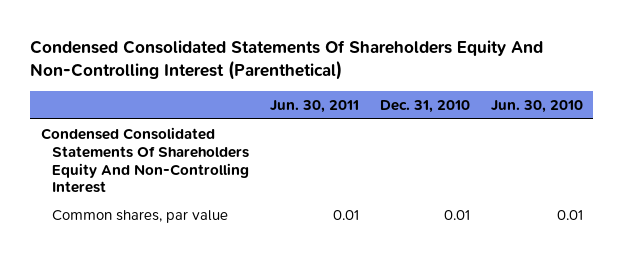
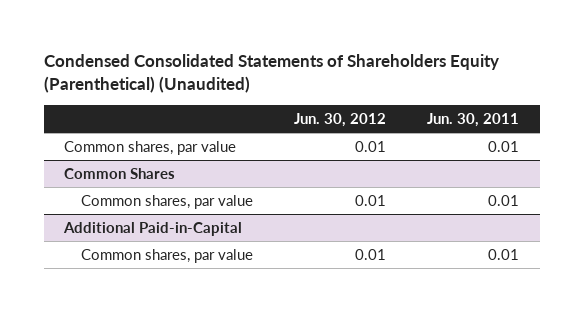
- Condensed Consolidated Statements Of Shareholders Equity And Non-Controlling Interest (Parenthetical)
+ Condensed Consolidated Statements of Shareholders Equity (Parenthetical) (Unaudited)
- | Jun. 30, 2011 | Dec. 31, 2010 | Jun. 30, 2010
+ | Jun. 30, 2012 | Jun. 30, 2011
- Condensed Consolidated Statements Of Shareholders Equity And Non-Controlling Interest
+ Common Shares
+ Common shares, par value | 0.01 | 0.01
+ Additional Paid-in-Capital
+ Common shares, par value | 0.01 | 0.01

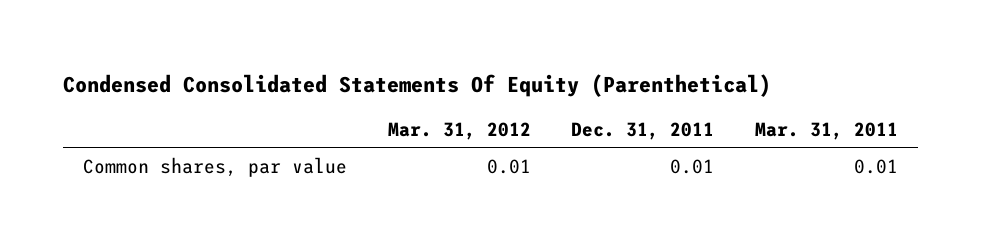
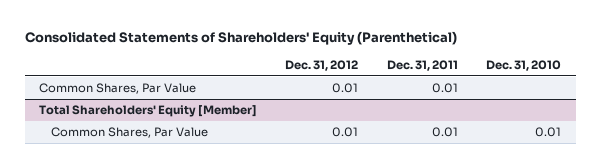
- Condensed Consolidated Statements Of Equity (Parenthetical)
+ Consolidated Statements of Shareholders' Equity (Parenthetical)
- | Mar. 31, 2012 | Dec. 31, 2011 | Mar. 31, 2011
+ | Dec. 31, 2012 | Dec. 31, 2011 | Dec. 31, 2010
- Common shares, par value | 0.01 | 0.01 | 0.01
+ Common Shares, Par Value | 0.01 | 0.01 |
+ Total Shareholders' Equity [Member]
+ Common Shares, Par Value | 0.01 | 0.01 | 0.01

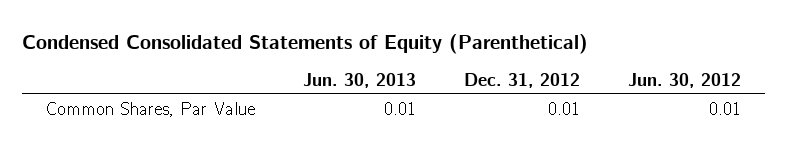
- Consolidated Statements of Shareholders' Equity (Parenthetical)
+ Condensed Consolidated Statements of Equity (Parenthetical)
- | Dec. 31, 2012 | Dec. 31, 2011 | Dec. 31, 2010
+ | Jun. 30, 2013 | Dec. 31, 2012 | Jun. 30, 2012
- Total Shareholders' Equity [Member]
- Common Shares, Par Value | 0.01 | 0.01 | 0.01

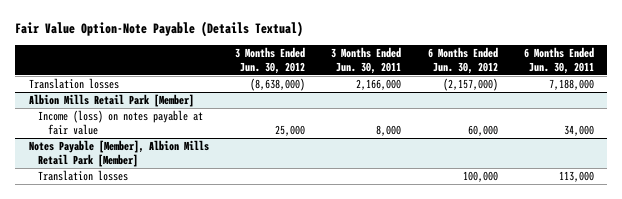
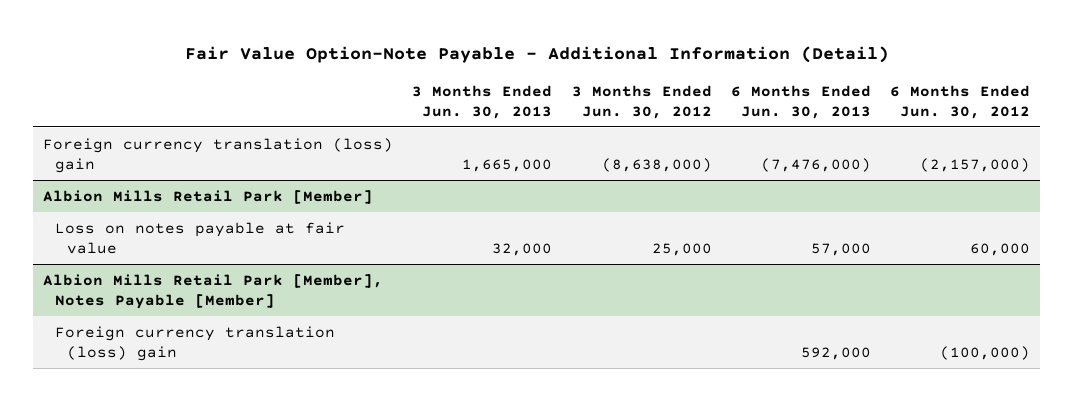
- Fair Value Option-Note Payable (Details Textual)
+ Fair Value Option-Note Payable - Additional Information (Detail)
- | 3 Months Ended Jun. 30, 2012 | 3 Months Ended Jun. 30, 2011 | 6 Months Ended Jun. 30, 2012 | 6 Months Ended Jun. 30, 2011
+ | 3 Months Ended Jun. 30, 2013 | 3 Months Ended Jun. 30, 2012 | 6 Months Ended Jun. 30, 2013 | 6 Months Ended Jun. 30, 2012
- Translation losses | (8,638,000) | 2,166,000 | (2,157,000) | 7,188,000
+ Foreign currency translation (loss) gain | 1,665,000 | (8,638,000) | (7,476,000) | (2,157,000)
@ Albion Mills Retail Park [Member]
- Income (loss) on notes payable at fair value | 25,000 | 8,000 | 60,000 | 34,000
- Notes Payable [Member], Albion Mills Retail Park [Member]
- Translation losses | | | 100,000 | 113,000
@ Albion Mills Retail Park [Member]
+ Loss on notes payable at fair value | 32,000 | 25,000 | 57,000 | 60,000
+ Albion Mills Retail Park [Member], Notes Payable [Member]
+ Foreign currency translation (loss) gain | | | 592,000 | (100,000)

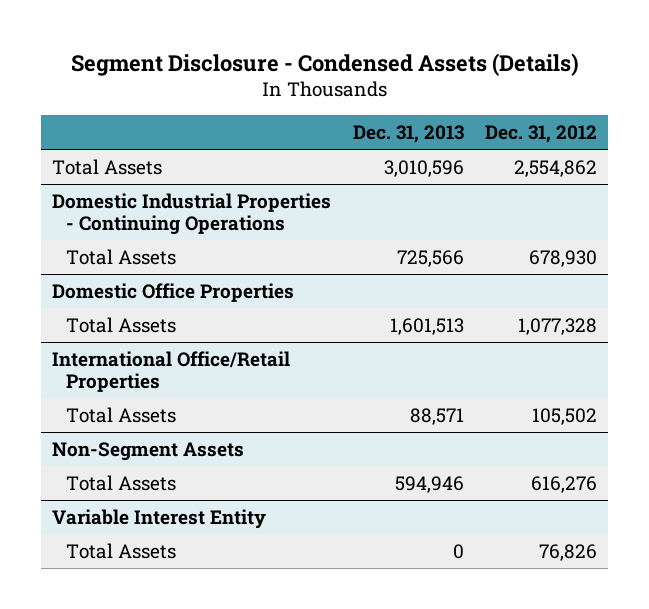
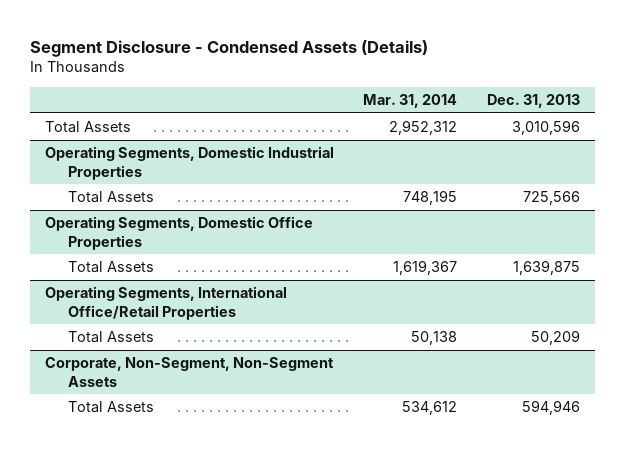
- | Dec. 31, 2013 | Dec. 31, 2012
+ | Mar. 31, 2014 | Dec. 31, 2013
- Domestic Industrial Properties - Continuing Operations
+ Operating Segments, Domestic Industrial Properties
- Domestic Office Properties
- Total Assets | 1,601,513 | 1,077,328
- International Office/Retail Properties
- Total Assets | 88,571 | 105,502
- Non-Segment Assets
+ Operating Segments, Domestic Office Properties
+ Total Assets | 1,619,367 | 1,639,875
+ Operating Segments, International Office/Retail Properties
+ Total Assets | 50,138 | 50,209
+ Corporate, Non-Segment, Non-Segment Assets
- Variable Interest Entity
- Total Assets | 0 | 76,826

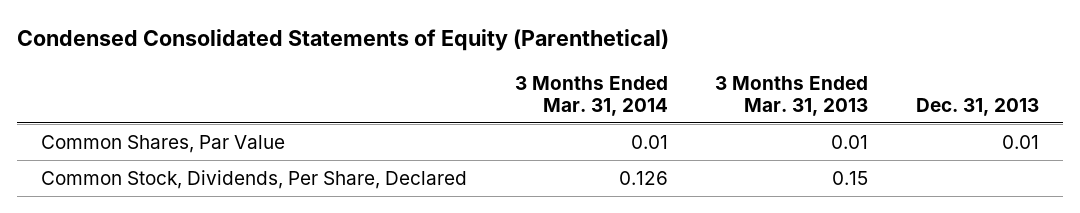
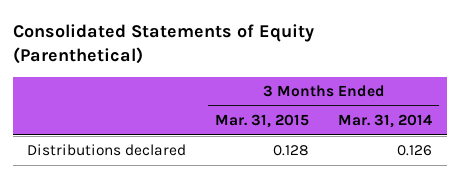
- Condensed Consolidated Statements of Equity (Parenthetical)
+ Consolidated Statements of Equity (Parenthetical)
- | 3 Months Ended Mar. 31, 2014 | 3 Months Ended Mar. 31, 2013 | Dec. 31, 2013
+ | 3 Months Ended Mar. 31, 2015 | 3 Months Ended Mar. 31, 2014
- Common Shares, Par Value | 0.01 | 0.01 | 0.01
- Common Stock, Dividends, Per Share, Declared | 0.126 | 0.15 |
+ Distributions declared | 0.128 | 0.126

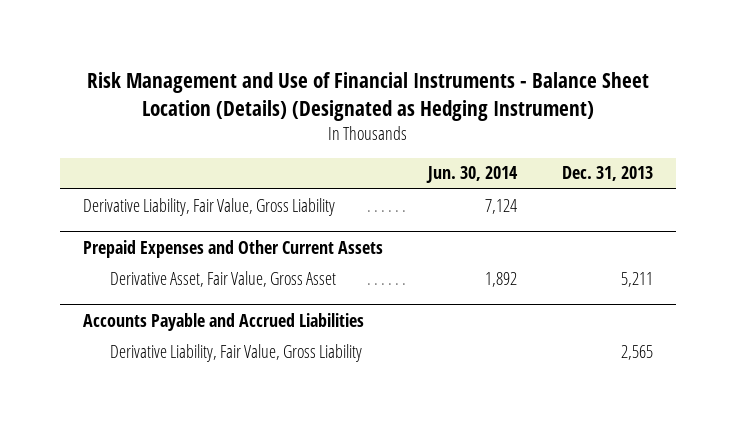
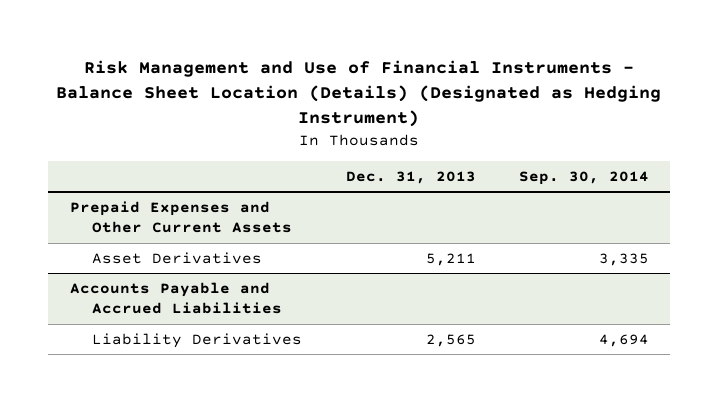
- | Jun. 30, 2014 | Dec. 31, 2013
+ | Dec. 31, 2013 | Sep. 30, 2014
- Derivative Liability, Fair Value, Gross Liability | 7,124 |
@ Prepaid Expenses and Other Current Assets
- Derivative Asset, Fair Value, Gross Asset | 1,892 | 5,211
+ Asset Derivatives | 5,211 | 3,335
@ Accounts Payable and Accrued Liabilities
- Derivative Liability, Fair Value, Gross Liability | | 2,565
+ Liability Derivatives | 2,565 | 4,694

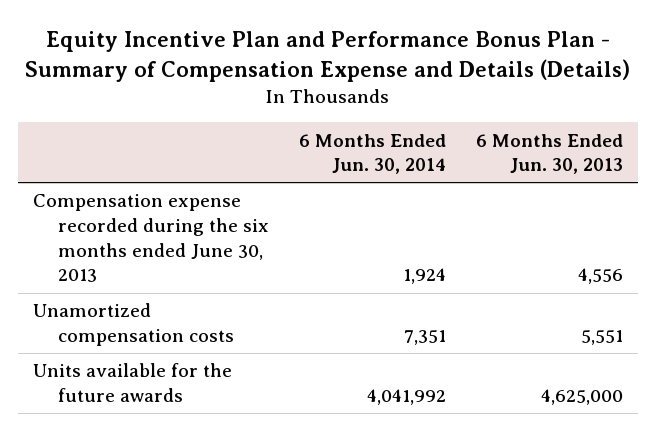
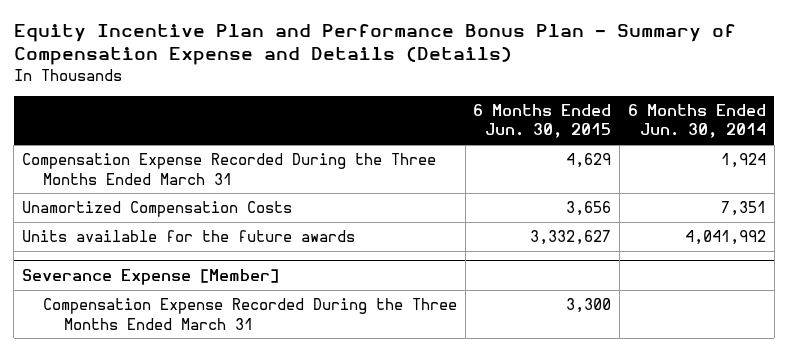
- | 6 Months Ended Jun. 30, 2014 | 6 Months Ended Jun. 30, 2013
+ | 6 Months Ended Jun. 30, 2015 | 6 Months Ended Jun. 30, 2014
- Compensation expense recorded during the six months ended June 30, 2013 | 1,924 | 4,556
- Unamortized compensation costs | 7,351 | 5,551
+ Compensation Expense Recorded During the Three Months Ended March 31 | 4,629 | 1,924
+ Unamortized Compensation Costs | 3,656 | 7,351
+ Severance Expense [Member]
+ Compensation Expense Recorded During the Three Months Ended March 31 | 3,300 |

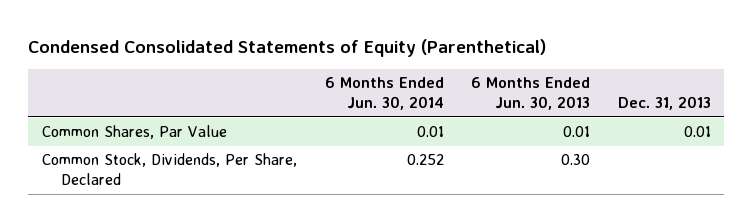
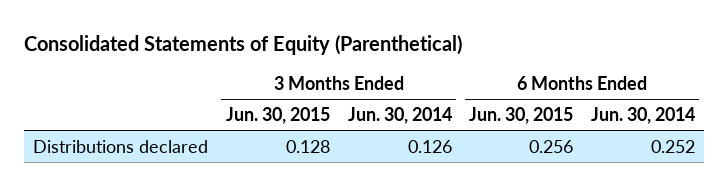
- Condensed Consolidated Statements of Equity (Parenthetical)
+ Consolidated Statements of Equity (Parenthetical)
- | 6 Months Ended Jun. 30, 2014 | 6 Months Ended Jun. 30, 2013 | Dec. 31, 2013
+ | 3 Months Ended Jun. 30, 2015 | 3 Months Ended Jun. 30, 2014 | 6 Months Ended Jun. 30, 2015 | 6 Months Ended Jun. 30, 2014
- Common Shares, Par Value | 0.01 | 0.01 | 0.01
- Common Stock, Dividends, Per Share, Declared | 0.252 | 0.30 |
+ Distributions declared | 0.128 | 0.126 | 0.256 | 0.252

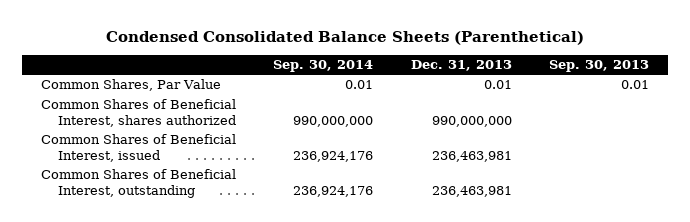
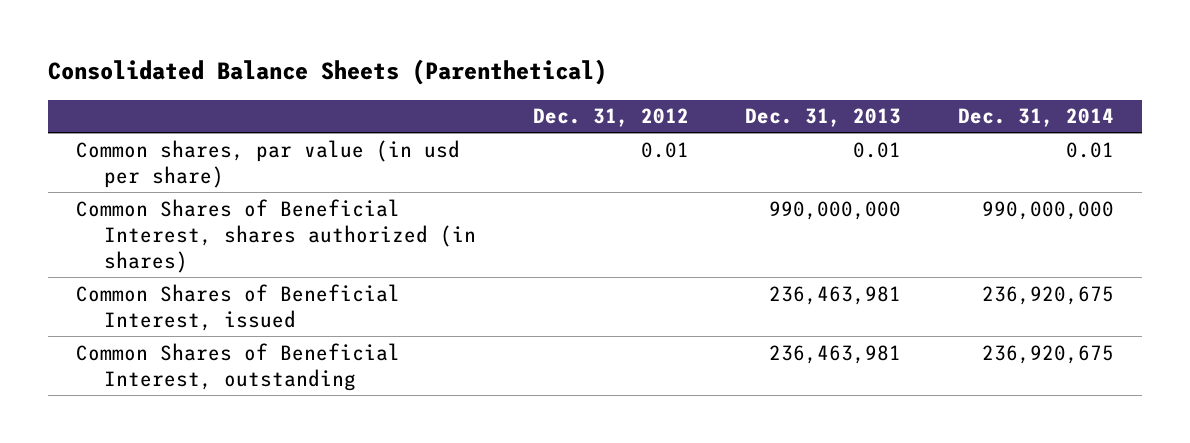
- Condensed Consolidated Balance Sheets (Parenthetical)
+ Consolidated Balance Sheets (Parenthetical)
- | Sep. 30, 2014 | Dec. 31, 2013 | Sep. 30, 2013
+ | Dec. 31, 2012 | Dec. 31, 2013 | Dec. 31, 2014
- Common Shares, Par Value | 0.01 | 0.01 | 0.01
- Common Shares of Beneficial Interest, shares authorized | 990,000,000 | 990,000,000 |
+ Common shares, par value (in usd per share) | 0.01 | 0.01 | 0.01
+ Common Shares of Beneficial Interest, shares authorized (in shares) | | 990,000,000 | 990,000,000

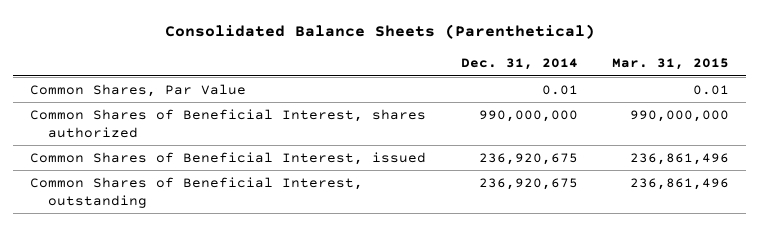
- | Dec. 31, 2012 | Dec. 31, 2013 | Dec. 31, 2014
+ | Dec. 31, 2014 | Mar. 31, 2015
- Common shares, par value (in usd per share) | 0.01 | 0.01 | 0.01
- Common Shares of Beneficial Interest, shares authorized (in shares) | | 990,000,000 | 990,000,000
+ Common Shares, Par Value | 0.01 | 0.01
+ Common Shares of Beneficial Interest, shares authorized | 990,000,000 | 990,000,000

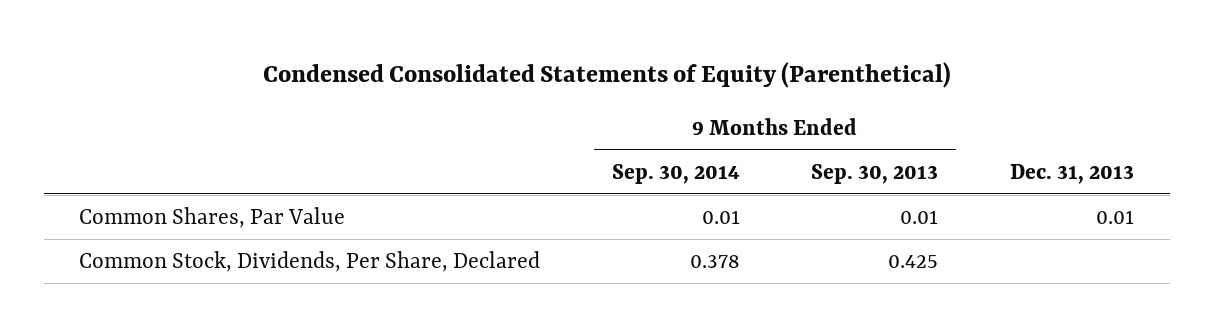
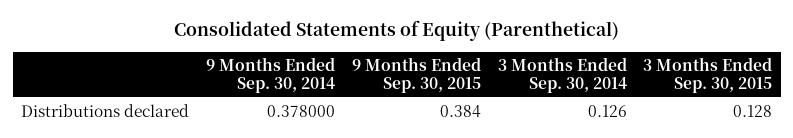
- Condensed Consolidated Statements of Equity (Parenthetical)
+ Consolidated Statements of Equity (Parenthetical)
- | 9 Months Ended Sep. 30, 2014 | 9 Months Ended Sep. 30, 2013 | Dec. 31, 2013
+ | 9 Months Ended Sep. 30, 2014 | 9 Months Ended Sep. 30, 2015 | 3 Months Ended Sep. 30, 2014 | 3 Months Ended Sep. 30, 2015
- Common Shares, Par Value | 0.01 | 0.01 | 0.01
- Common Stock, Dividends, Per Share, Declared | 0.378 | 0.425 |
+ Distributions declared | 0.378000 | 0.384 | 0.126 | 0.128

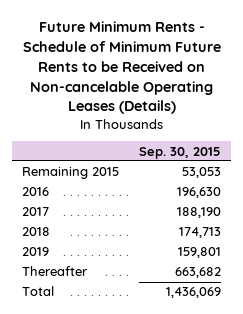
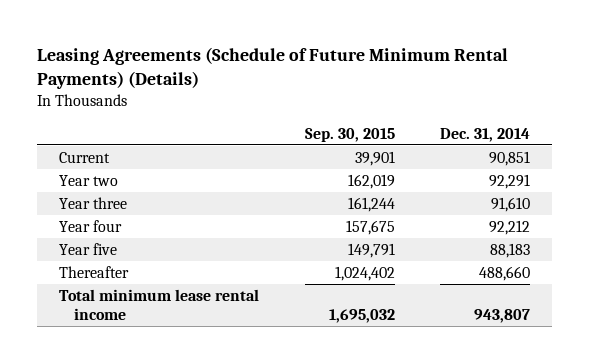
- Future Minimum Rents - Schedule of Minimum Future Rents to be Received on Non-cancelable Operating Leases (Details)
+ Leasing Agreements (Schedule of Future Minimum Rental Payments) (Details)
- | Sep. 30, 2015
+ | Sep. 30, 2015 | Dec. 31, 2014
- Remaining 2015 | 53,053
- 2016 | 196,630
- 2017 | 188,190
- 2018 | 174,713
- 2019 | 159,801
- Thereafter | 663,682
- Total | 1,436,069
+ Current | 39,901 | 90,851
+ Year two | 162,019 | 92,291
+ Year three | 161,244 | 91,610
+ Year four | 157,675 | 92,212
+ Year five | 149,791 | 88,183
+ Thereafter | 1,024,402 | 488,660
+ Total minimum lease rental income | 1,695,032 | 943,807

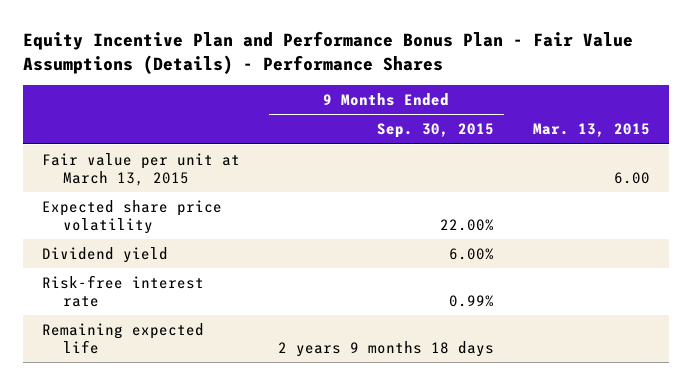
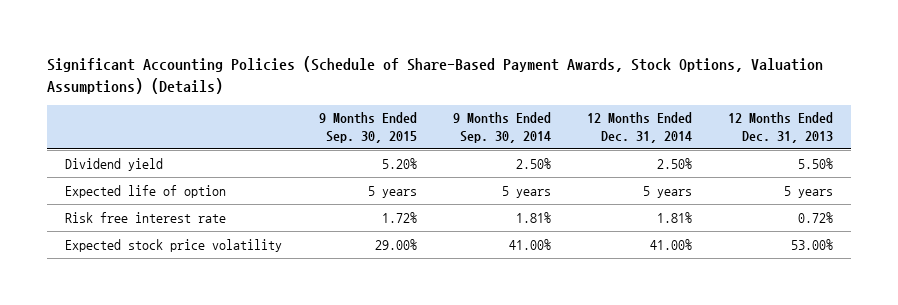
- Equity Incentive Plan and Performance Bonus Plan - Fair Value Assumptions (Details) - Performance Shares
+ Significant Accounting Policies (Schedule of Share-Based Payment Awards, Stock Options, Valuation Assumptions) (Details)
- | 9 Months Ended Sep. 30, 2015 | Mar. 13, 2015
+ | 9 Months Ended Sep. 30, 2015 | 9 Months Ended Sep. 30, 2014 | 12 Months Ended Dec. 31, 2014 | 12 Months Ended Dec. 31, 2013
- Fair value per unit at March 13, 2015 | | 6.00
- Expected share price volatility | 22.00% |
- Dividend yield | 6.00% |
- Risk-free interest rate | 0.99% |
- Remaining expected life | 2 years 9 months 18 days |
+ Dividend yield | 5.20% | 2.50% | 2.50% | 5.50%
+ Expected life of option | 5 years | 5 years | 5 years | 5 years
+ Risk free interest rate | 1.72% | 1.81% | 1.81% | 0.72%
+ Expected stock price volatility | 29.00% | 41.00% | 41.00% | 53.00%

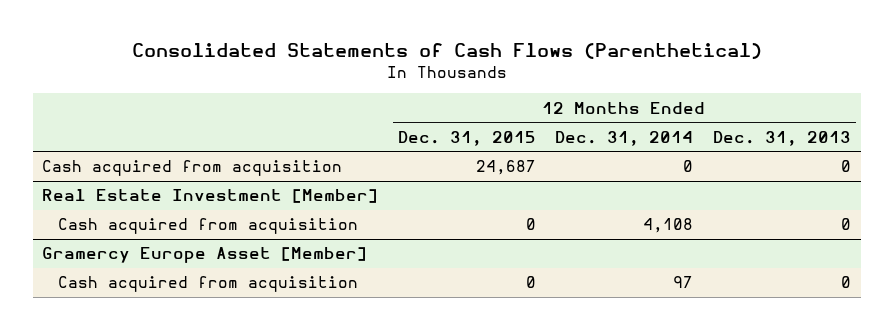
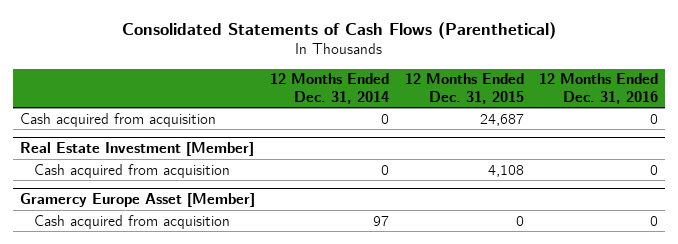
- | 12 Months Ended Dec. 31, 2015 | 12 Months Ended Dec. 31, 2014 | 12 Months Ended Dec. 31, 2013
+ | 12 Months Ended Dec. 31, 2014 | 12 Months Ended Dec. 31, 2015 | 12 Months Ended Dec. 31, 2016
@ Real Estate Investment [Member]
- Cash acquired from acquisition | 0 | 4,108 | 0
+ Cash acquired from acquisition | 0 | 4,108 | 0

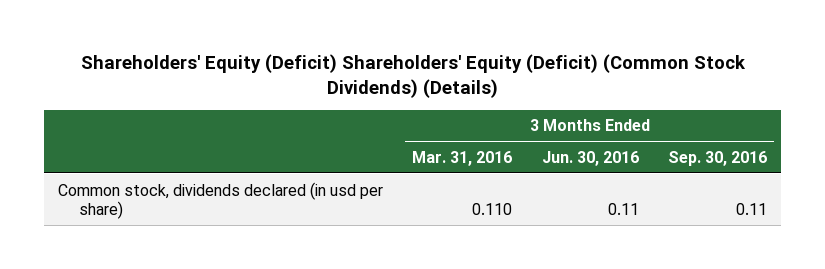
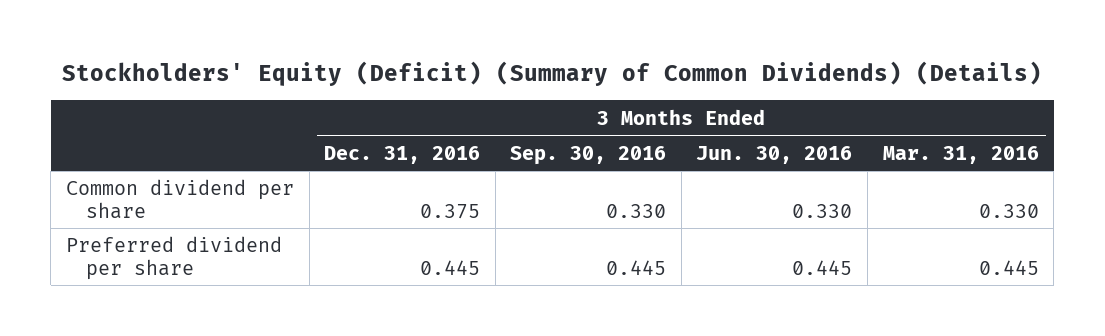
- Shareholders' Equity (Deficit) Shareholders' Equity (Deficit) (Common Stock Dividends) (Details)
+ Stockholders' Equity (Deficit) (Summary of Common Dividends) (Details)
- | 3 Months Ended Mar. 31, 2016 | 3 Months Ended Jun. 30, 2016 | 3 Months Ended Sep. 30, 2016
+ | 3 Months Ended Dec. 31, 2016 | 3 Months Ended Sep. 30, 2016 | 3 Months Ended Jun. 30, 2016 | 3 Months Ended Mar. 31, 2016
- Common stock, dividends declared (in usd per share) | 0.110 | 0.11 | 0.11
+ Common dividend per share | 0.375 | 0.330 | 0.330 | 0.330
+ Preferred dividend per share | 0.445 | 0.445 | 0.445 | 0.445

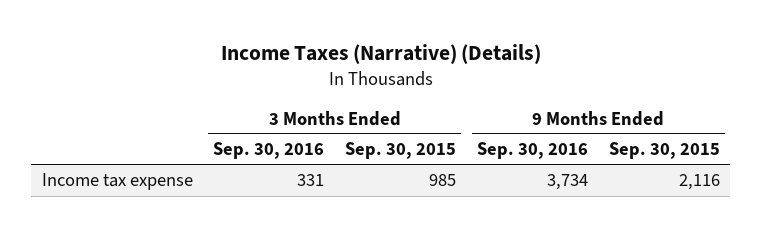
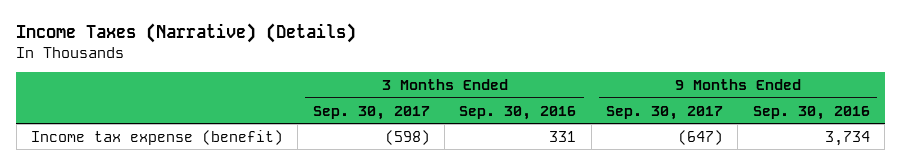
- | 3 Months Ended Sep. 30, 2016 | 3 Months Ended Sep. 30, 2015 | 9 Months Ended Sep. 30, 2016 | 9 Months Ended Sep. 30, 2015
+ | 3 Months Ended Sep. 30, 2017 | 3 Months Ended Sep. 30, 2016 | 9 Months Ended Sep. 30, 2017 | 9 Months Ended Sep. 30, 2016
- Income tax expense | 331 | 985 | 3,734 | 2,116
+ Income tax expense (benefit) | (598) | 331 | (647) | 3,734

